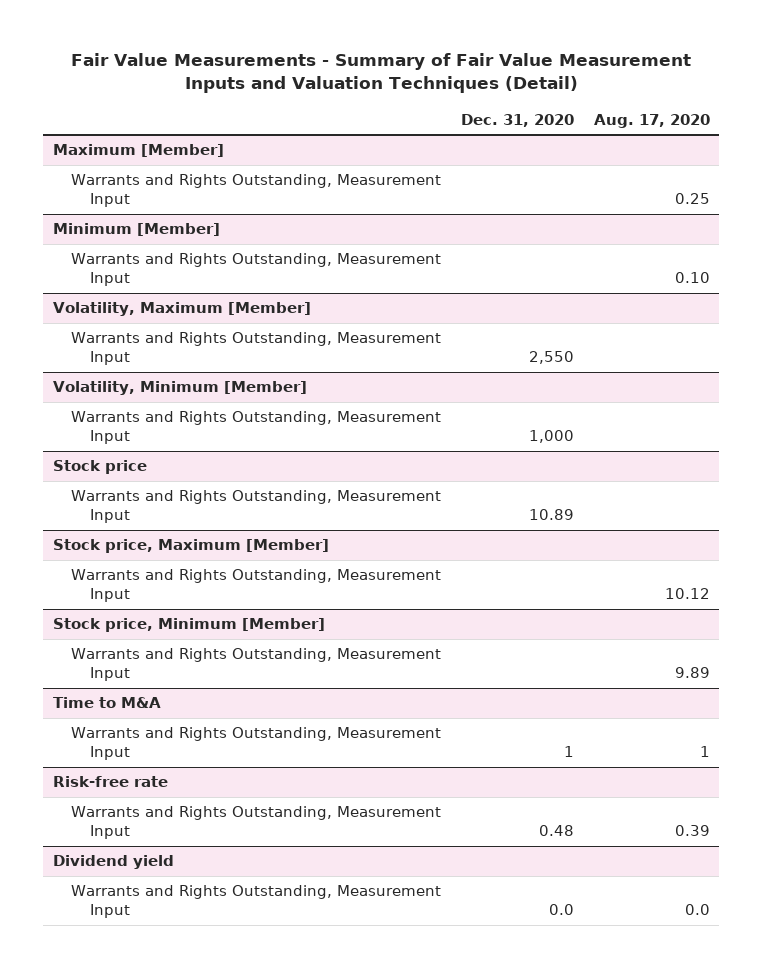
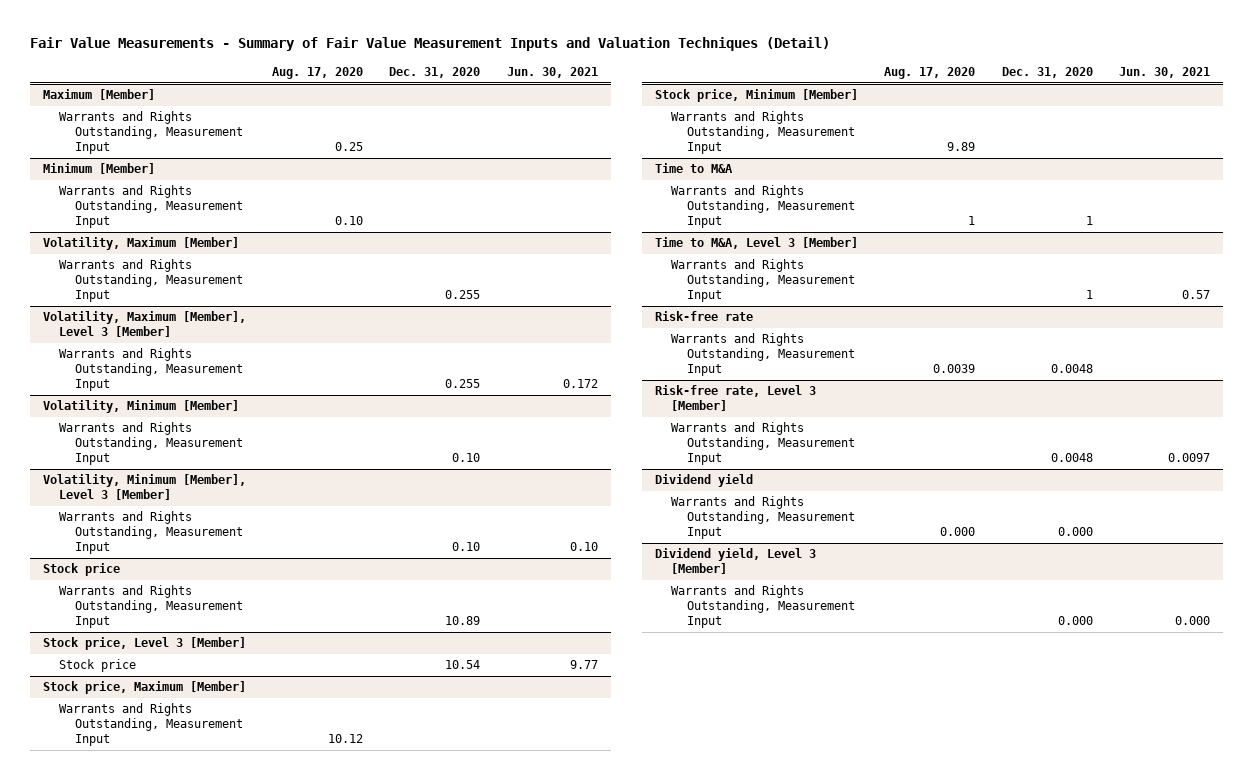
- | Dec. 31, 2020 | Aug. 17, 2020
+ | Aug. 17, 2020 | Dec. 31, 2020 | Jun. 30, 2021
@ Volatility, Maximum [Member]
- Warrants and Rights Outstanding, Measurement Input | 2,550 |
+ Warrants and Rights Outstanding, Measurement Input | | 0.255 |
+ Volatility, Maximum [Member], Level 3 [Member]
+ Warrants and Rights Outstanding, Measurement Input | | 0.255 | 0.172
@ Volatility, Minimum [Member]
- Warrants and Rights Outstanding, Measurement Input | 1,000 |
+ Warrants and Rights Outstanding, Measurement Input | | 0.10 |
+ Volatility, Minimum [Member], Level 3 [Member]
+ Warrants and Rights Outstanding, Measurement Input | | 0.10 | 0.10
+ Stock price, Level 3 [Member]
+ Stock price | | 10.54 | 9.77
+ Time to M&A, Level 3 [Member]
+ Warrants and Rights Outstanding, Measurement Input | | 1 | 0.57
@ Risk-free rate
- Warrants and Rights Outstanding, Measurement Input | 0.48 | 0.39
+ Warrants and Rights Outstanding, Measurement Input | 0.0039 | 0.0048 |
+ Risk-free rate, Level 3 [Member]
+ Warrants and Rights Outstanding, Measurement Input | | 0.0048 | 0.0097
@ Dividend yield
- Warrants and Rights Outstanding, Measurement Input | 0.0 | 0.0
+ Warrants and Rights Outstanding, Measurement Input | 0.000 | 0.000 |
+ Dividend yield, Level 3 [Member]
+ Warrants and Rights Outstanding, Measurement Input | | 0.000 | 0.000

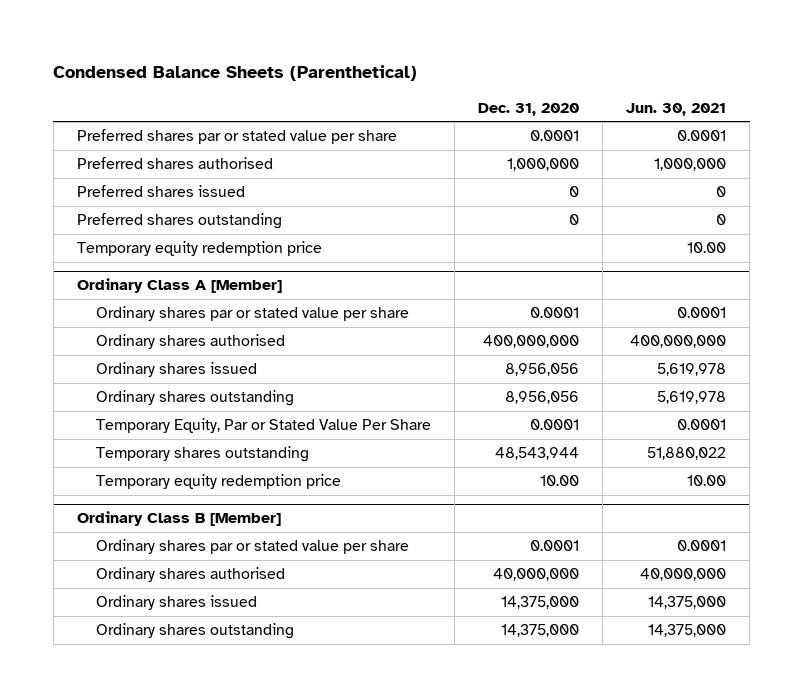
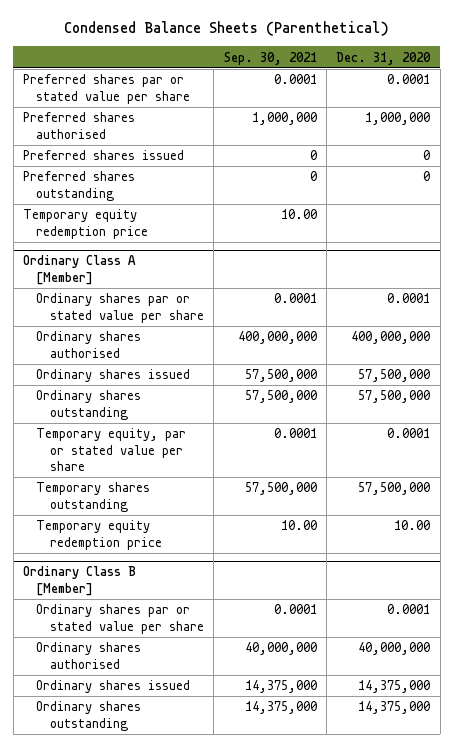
- | Dec. 31, 2020 | Jun. 30, 2021
+ | Sep. 30, 2021 | Dec. 31, 2020
@ Ordinary Class A [Member]
- Ordinary shares issued | 8,956,056 | 5,619,978
- Ordinary shares outstanding | 8,956,056 | 5,619,978
- Temporary Equity, Par or Stated Value Per Share | 0.0001 | 0.0001
- Temporary shares outstanding | 48,543,944 | 51,880,022
+ Ordinary shares issued | 57,500,000 | 57,500,000
+ Ordinary shares outstanding | 57,500,000 | 57,500,000
+ Temporary equity, par or stated value per share | 0.0001 | 0.0001
+ Temporary shares outstanding | 57,500,000 | 57,500,000

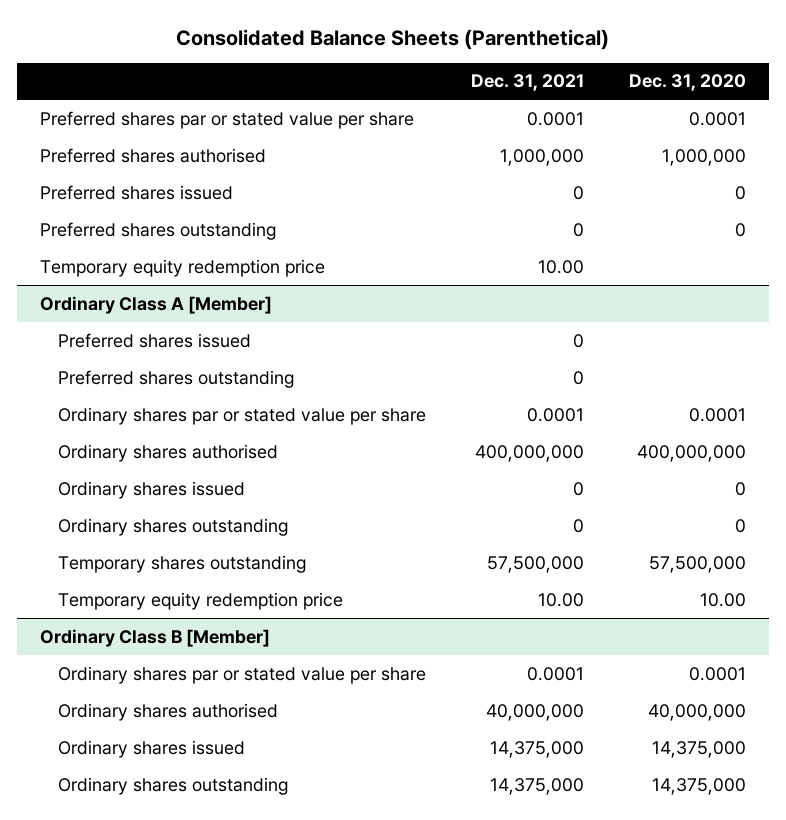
- Condensed Balance Sheets (Parenthetical)
+ Consolidated Balance Sheets (Parenthetical)
- | Sep. 30, 2021 | Dec. 31, 2020
+ | Dec. 31, 2021 | Dec. 31, 2020
@ Ordinary Class A [Member]
+ Preferred shares issued | 0 |
+ Preferred shares outstanding | 0 |
- Ordinary shares issued | 57,500,000 | 57,500,000
- Ordinary shares outstanding | 57,500,000 | 57,500,000
- Temporary equity, par or stated value per share | 0.0001 | 0.0001
+ Ordinary shares issued | 0 | 0
+ Ordinary shares outstanding | 0 | 0

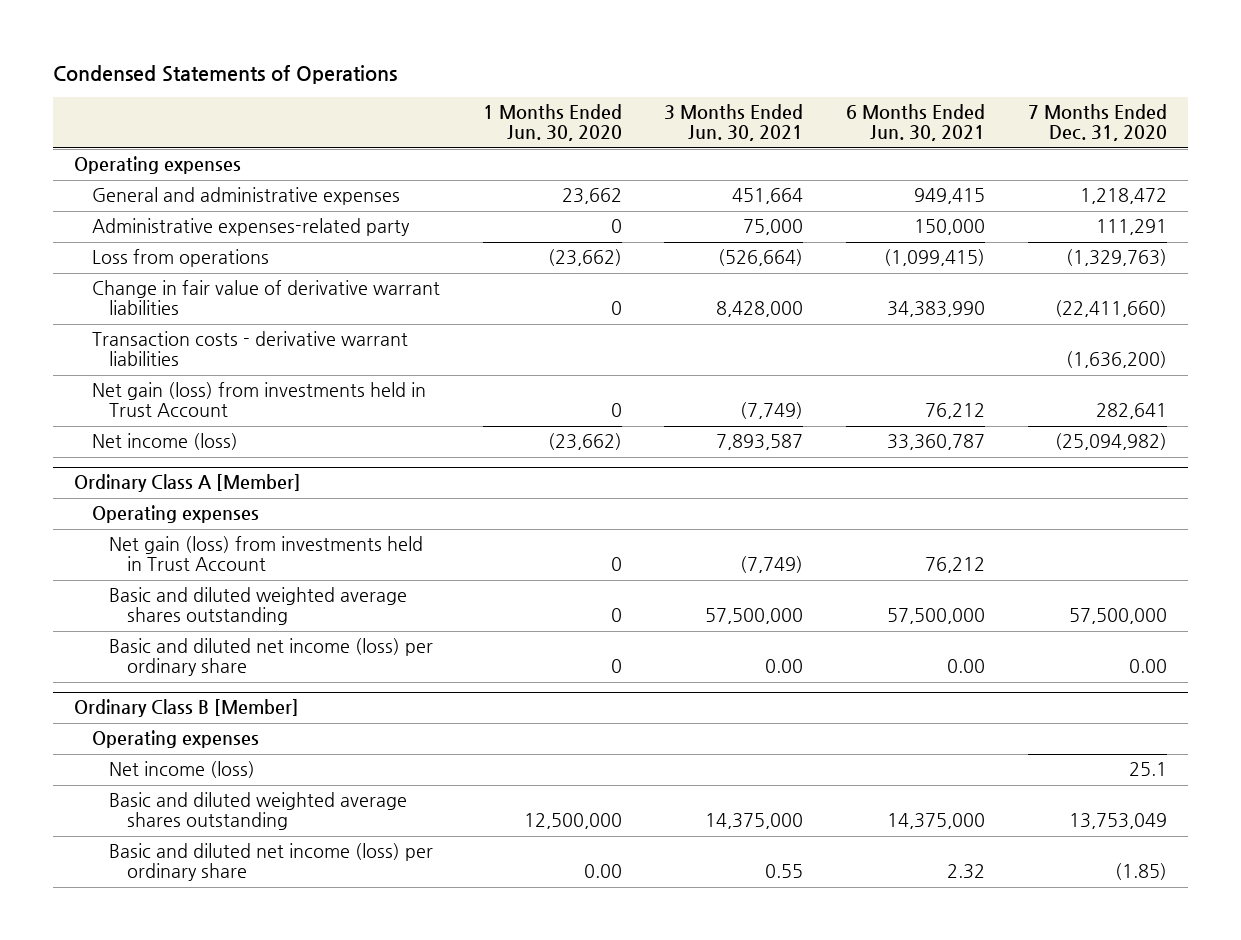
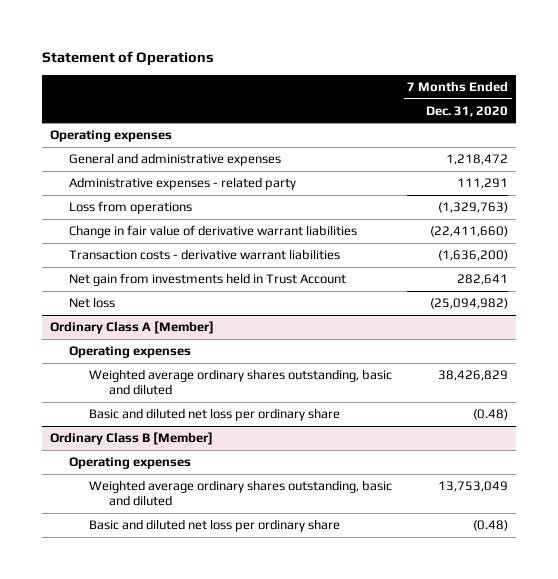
- Condensed Statements of Operations
+ Statement of Operations
- | 1 Months Ended Jun. 30, 2020 | 3 Months Ended Jun. 30, 2021 | 6 Months Ended Jun. 30, 2021 | 7 Months Ended Dec. 31, 2020
+ | 7 Months Ended Dec. 31, 2020
- Administrative expenses-related party | 0 | 75,000 | 150,000 | 111,291
+ Administrative expenses - related party | 111,291
- Net gain (loss) from investments held in Trust Account | 0 | (7,749) | 76,212 | 282,641
- Net income (loss) | (23,662) | 7,893,587 | 33,360,787 | (25,094,982)
+ Net gain from investments held in Trust Account | 282,641
+ Net loss | (25,094,982)
@ Ordinary Class A [Member]
- Net gain (loss) from investments held in Trust Account | 0 | (7,749) | 76,212 |
- Basic and diluted weighted average shares outstanding | 0 | 57,500,000 | 57,500,000 | 57,500,000
- Basic and diluted net income (loss) per ordinary share | 0 | 0.00 | 0.00 | 0.00
+ Weighted average ordinary shares outstanding, basic and diluted | 38,426,829
+ Basic and diluted net loss per ordinary share | (0.48)
@ Ordinary Class B [Member]
- Net income (loss) | | | | 25.1
- Basic and diluted weighted average shares outstanding | 12,500,000 | 14,375,000 | 14,375,000 | 13,753,049
- Basic and diluted net income (loss) per ordinary share | 0.00 | 0.55 | 2.32 | (1.85)
+ Weighted average ordinary shares outstanding, basic and diluted | 13,753,049
+ Basic and diluted net loss per ordinary share | (0.48)

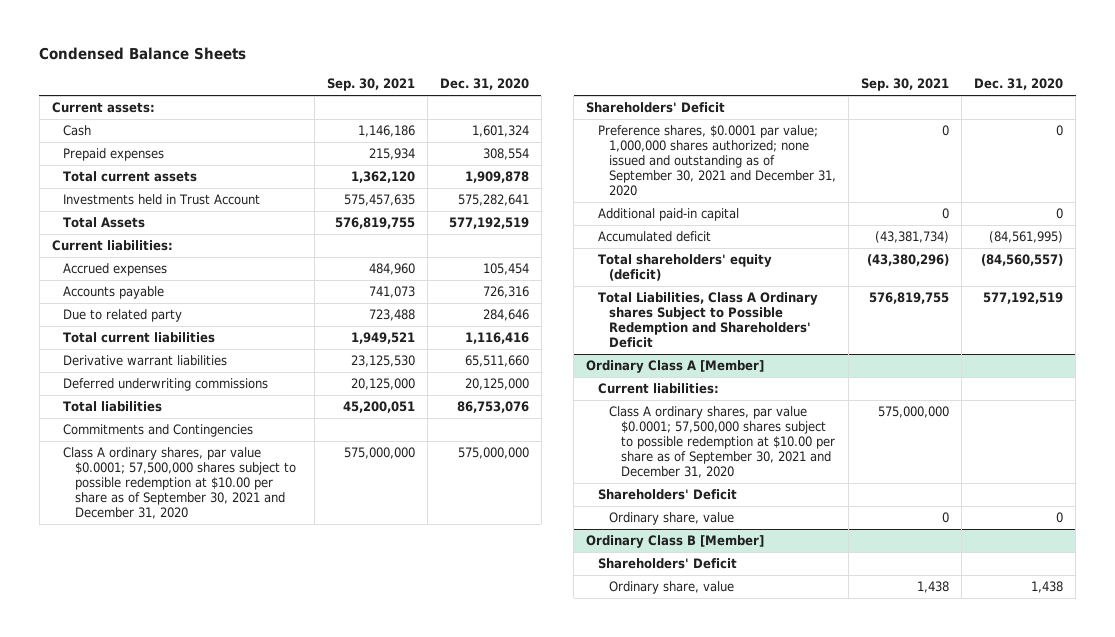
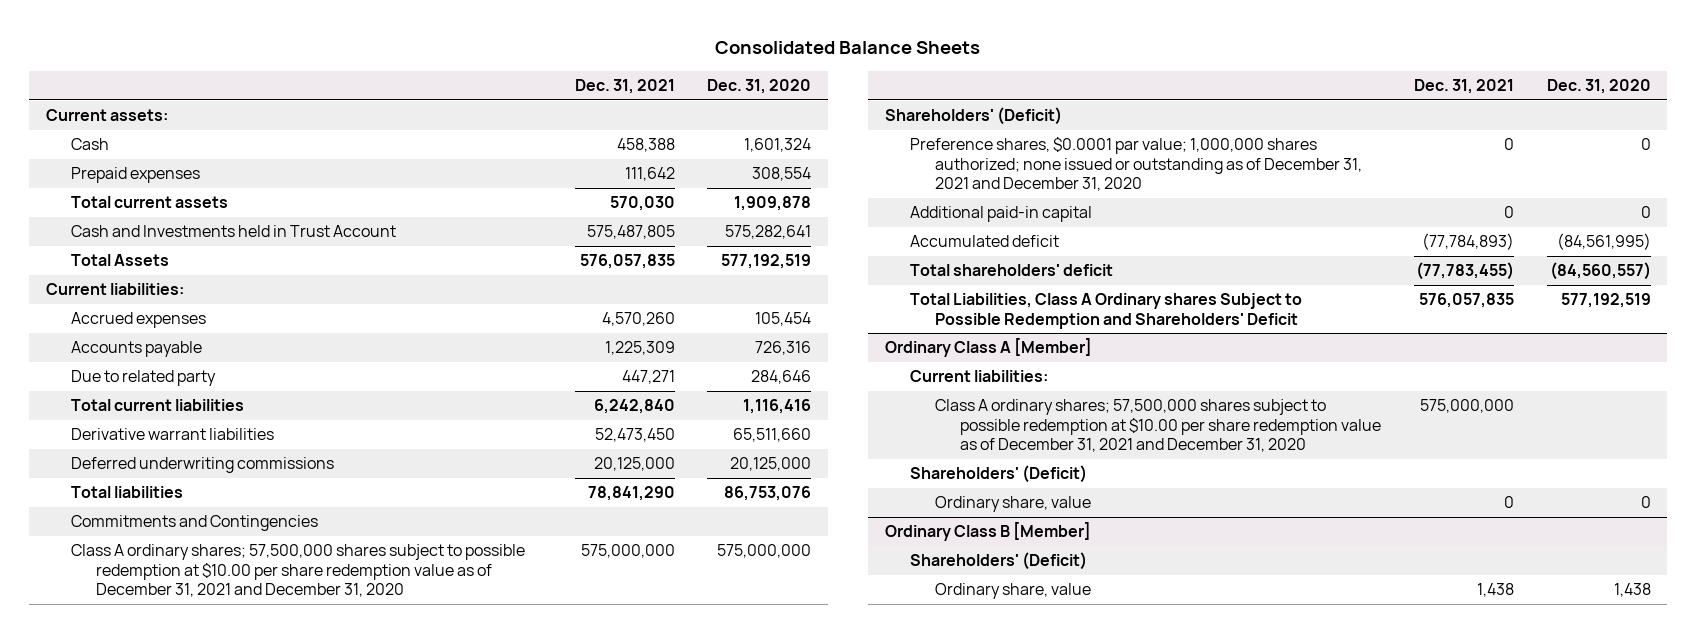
- Condensed Balance Sheets
+ Consolidated Balance Sheets
- | Sep. 30, 2021 | Dec. 31, 2020
+ | Dec. 31, 2021 | Dec. 31, 2020
- Investments held in Trust Account | 575,457,635 | 575,282,641
+ Cash and Investments held in Trust Account | 575,487,805 | 575,282,641
- Class A ordinary shares, par value $0.0001; 57,500,000 shares subject to possible redemption at $10.00 per share as of September 30, 2021 and December 31, 2020 | 575,000,000 | 575,000,000
- Shareholders' Deficit
- Preference shares, $0.0001 par value; 1,000,000 shares authorized; none issued and outstanding as of September 30, 2021 and December 31, 2020 | 0 | 0
+ Class A ordinary shares; 57,500,000 shares subject to possible redemption at $10.00 per share redemption value as of December 31, 2021 and December 31, 2020 | 575,000,000 | 575,000,000
+ Shareholders' (Deficit)
+ Preference shares, $0.0001 par value; 1,000,000 shares authorized; none issued or outstanding as of December 31, 2021 and December 31, 2020 | 0 | 0
- Total shareholders' equity (deficit) | (43,380,296) | (84,560,557)
+ Total shareholders' deficit | (77,783,455) | (84,560,557)
@ Ordinary Class A [Member]
- Class A ordinary shares, par value $0.0001; 57,500,000 shares subject to possible redemption at $10.00 per share as of September 30, 2021 and December 31, 2020 | 575,000,000 |
- Shareholders' Deficit
+ Class A ordinary shares; 57,500,000 shares subject to possible redemption at $10.00 per share redemption value as of December 31, 2021 and December 31, 2020 | 575,000,000 |
+ Shareholders' (Deficit)
@ Ordinary Class B [Member]
- Shareholders' Deficit
+ Shareholders' (Deficit)

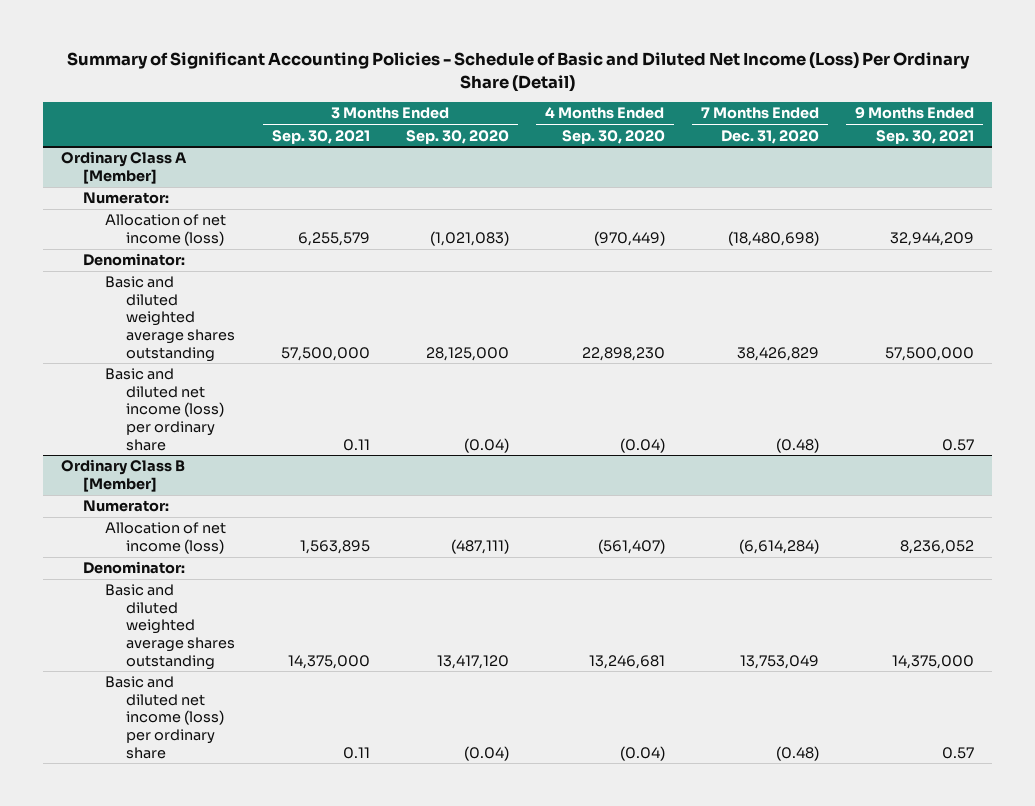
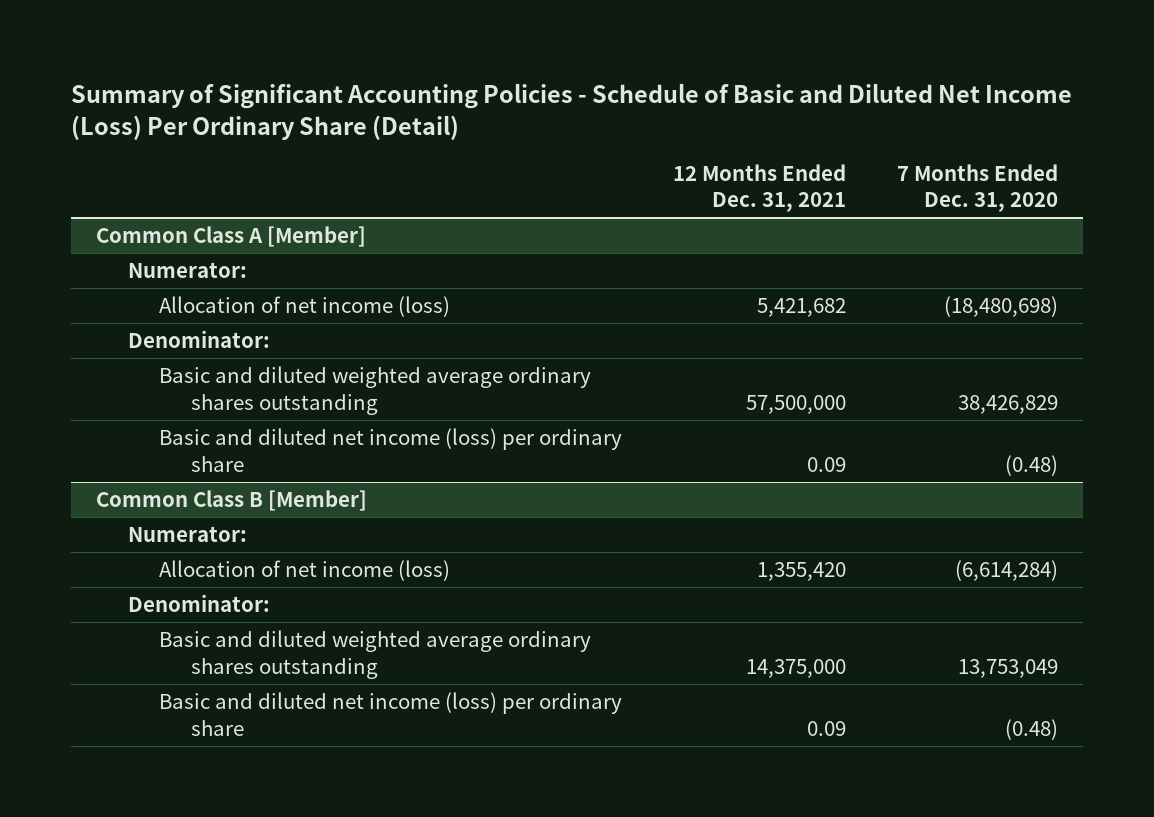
- | 3 Months Ended Sep. 30, 2021 | 3 Months Ended Sep. 30, 2020 | 4 Months Ended Sep. 30, 2020 | 7 Months Ended Dec. 31, 2020 | 9 Months Ended Sep. 30, 2021
+ | 12 Months Ended Dec. 31, 2021 | 7 Months Ended Dec. 31, 2020
- Ordinary Class A [Member]
+ Common Class A [Member]
- Basic and diluted weighted average shares outstanding | 57,500,000 | 28,125,000 | 22,898,230 | 38,426,829 | 57,500,000
+ Basic and diluted weighted average ordinary shares outstanding | 57,500,000 | 38,426,829
- Ordinary Class B [Member]
+ Common Class B [Member]
- Basic and diluted weighted average shares outstanding | 14,375,000 | 13,417,120 | 13,246,681 | 13,753,049 | 14,375,000
+ Basic and diluted weighted average ordinary shares outstanding | 14,375,000 | 13,753,049

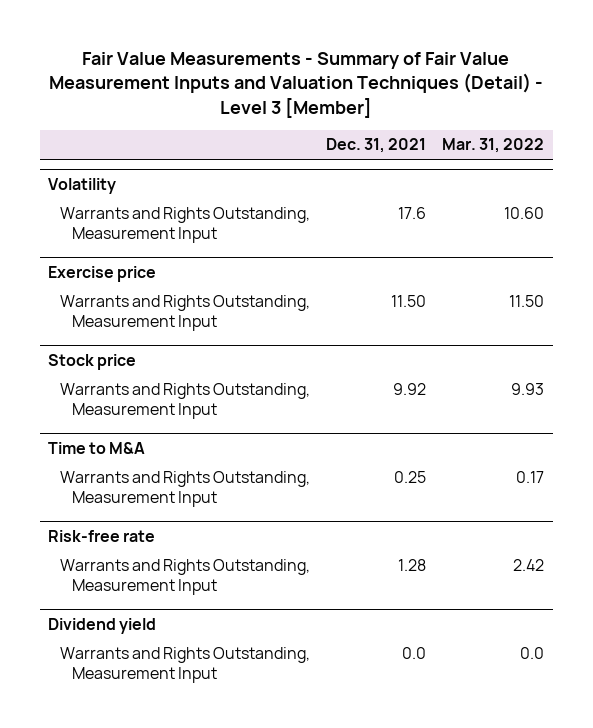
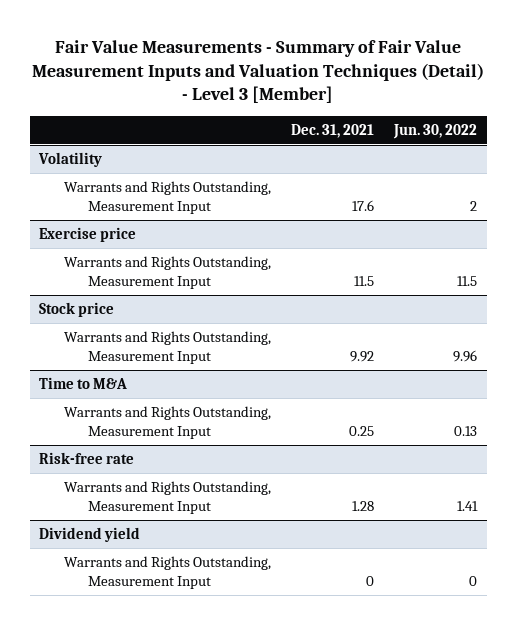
- | Dec. 31, 2021 | Mar. 31, 2022
+ | Dec. 31, 2021 | Jun. 30, 2022
@ Exercise price
- Warrants and Rights Outstanding, Measurement Input | 11.50 | 11.50
+ Warrants and Rights Outstanding, Measurement Input | 11.5 | 11.5
@ Dividend yield
- Warrants and Rights Outstanding, Measurement Input | 0.0 | 0.0
+ Warrants and Rights Outstanding, Measurement Input | 0 | 0

